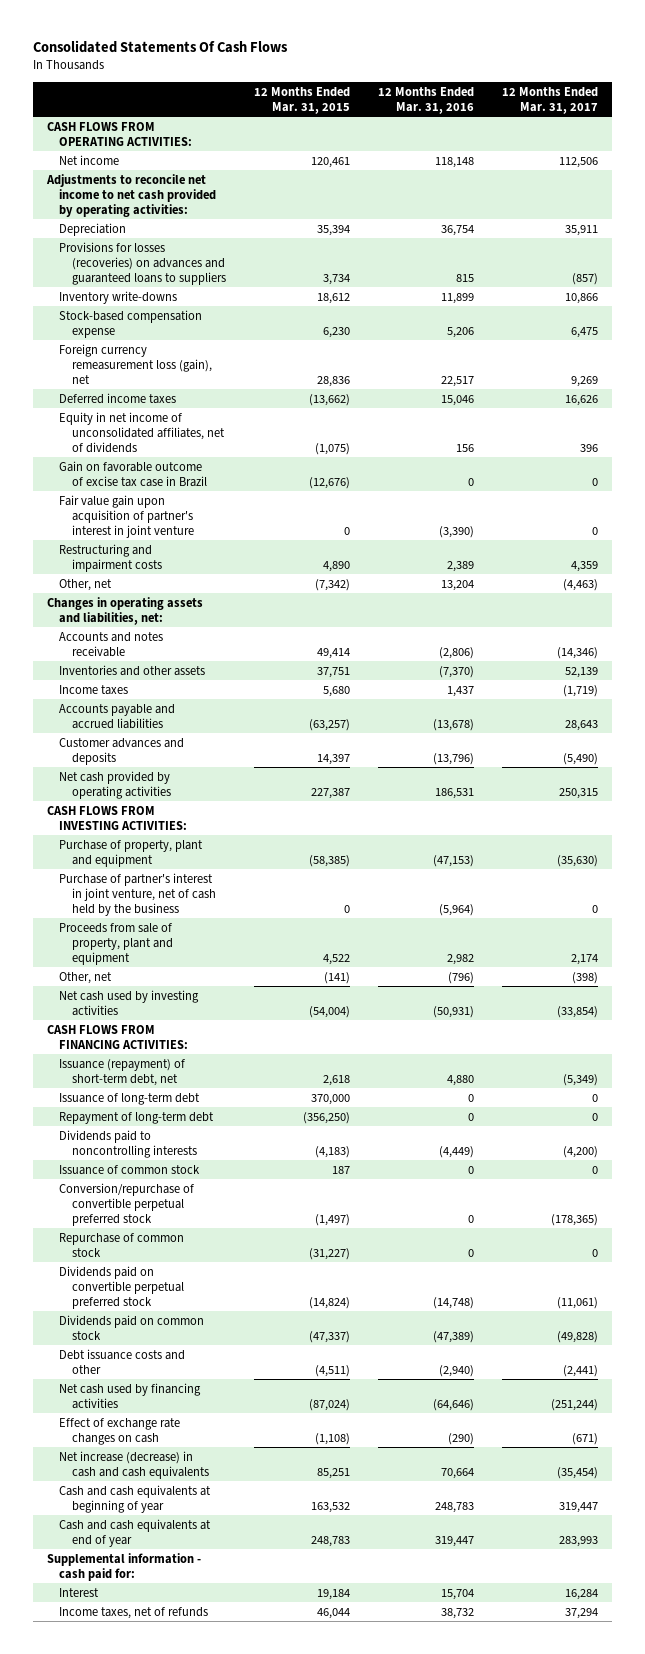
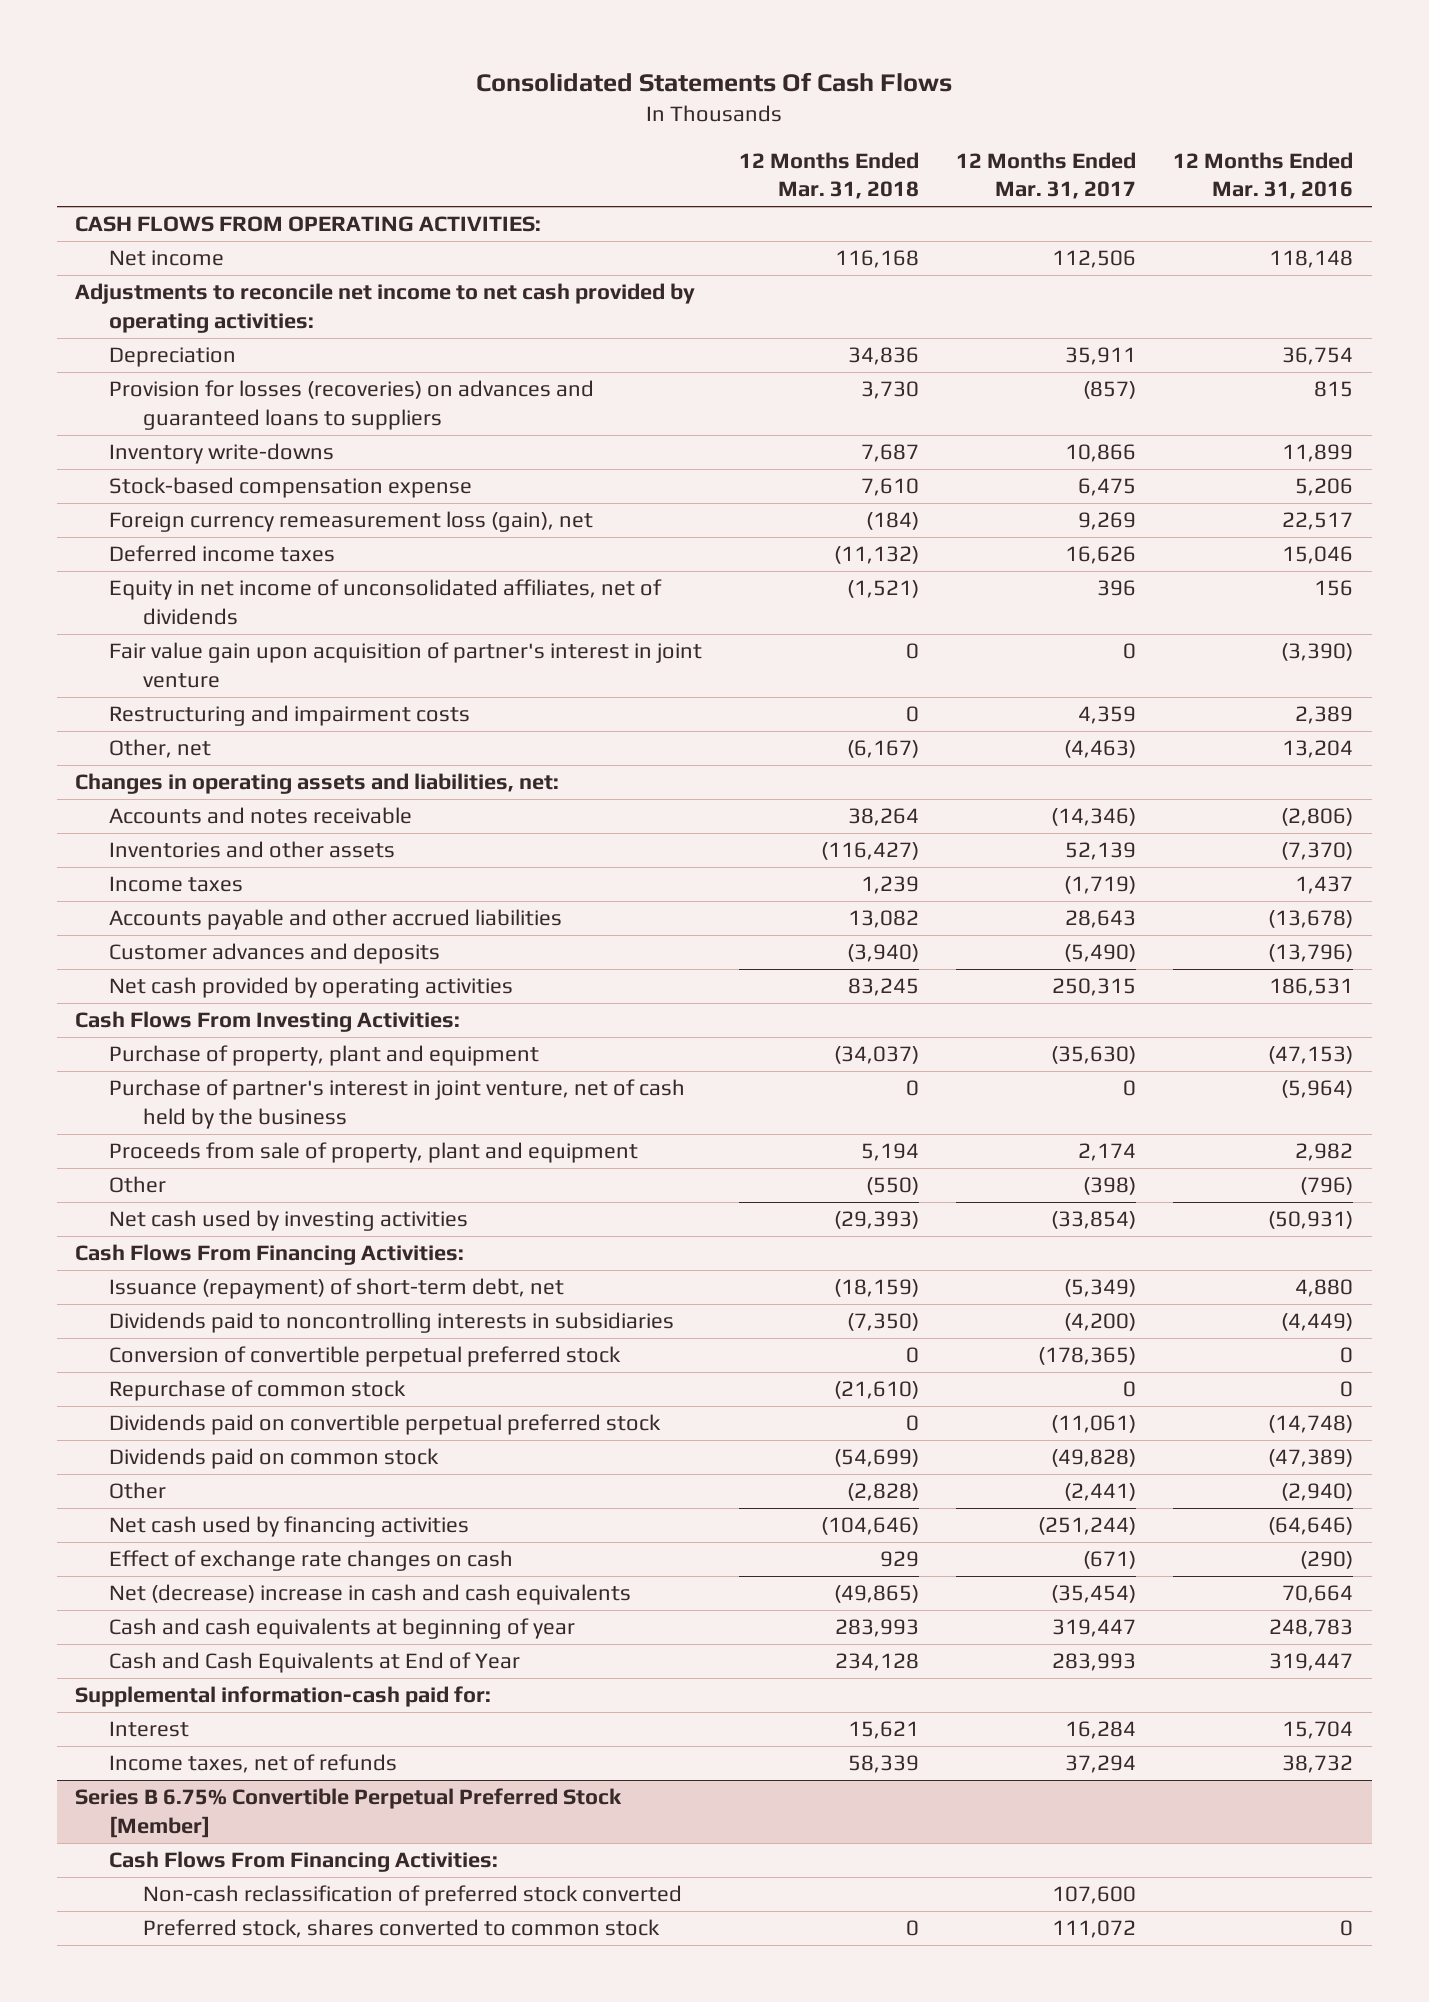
- | 12 Months Ended Mar. 31, 2015 | 12 Months Ended Mar. 31, 2016 | 12 Months Ended Mar. 31, 2017
+ | 12 Months Ended Mar. 31, 2018 | 12 Months Ended Mar. 31, 2017 | 12 Months Ended Mar. 31, 2016
- Provisions for losses (recoveries) on advances and guaranteed loans to suppliers | 3,734 | 815 | (857)
+ Provision for losses (recoveries) on advances and guaranteed loans to suppliers | 3,730 | (857) | 815
- Gain on favorable outcome of excise tax case in Brazil | (12,676) | 0 | 0
- Accounts payable and accrued liabilities | (63,257) | (13,678) | 28,643
+ Accounts payable and other accrued liabilities | 13,082 | 28,643 | (13,678)
- CASH FLOWS FROM INVESTING ACTIVITIES:
+ Cash Flows From Investing Activities:
- Other, net | (141) | (796) | (398)
+ Other | (550) | (398) | (796)
- CASH FLOWS FROM FINANCING ACTIVITIES:
+ Cash Flows From Financing Activities:
- Issuance of long-term debt | 370,000 | 0 | 0
- Repayment of long-term debt | (356,250) | 0 | 0
- Dividends paid to noncontrolling interests | (4,183) | (4,449) | (4,200)
- Issuance of common stock | 187 | 0 | 0
- Conversion/repurchase of convertible perpetual preferred stock | (1,497) | 0 | (178,365)
+ Dividends paid to noncontrolling interests in subsidiaries | (7,350) | (4,200) | (4,449)
+ Conversion of convertible perpetual preferred stock | 0 | (178,365) | 0
- Debt issuance costs and other | (4,511) | (2,940) | (2,441)
+ Other | (2,828) | (2,441) | (2,940)
- Net increase (decrease) in cash and cash equivalents | 85,251 | 70,664 | (35,454)
+ Net (decrease) increase in cash and cash equivalents | (49,865) | (35,454) | 70,664
- Cash and cash equivalents at end of year | 248,783 | 319,447 | 283,993
- Supplemental information - cash paid for:
+ Cash and Cash Equivalents at End of Year | 234,128 | 283,993 | 319,447
+ Supplemental information-cash paid for:
+ Series B 6.75% Convertible Perpetual Preferred Stock [Member]
+ Cash Flows From Financing Activities:
+ Non-cash reclassification of preferred stock converted | | 107,600 |
+ Preferred stock, shares converted to common stock | 0 | 111,072 | 0

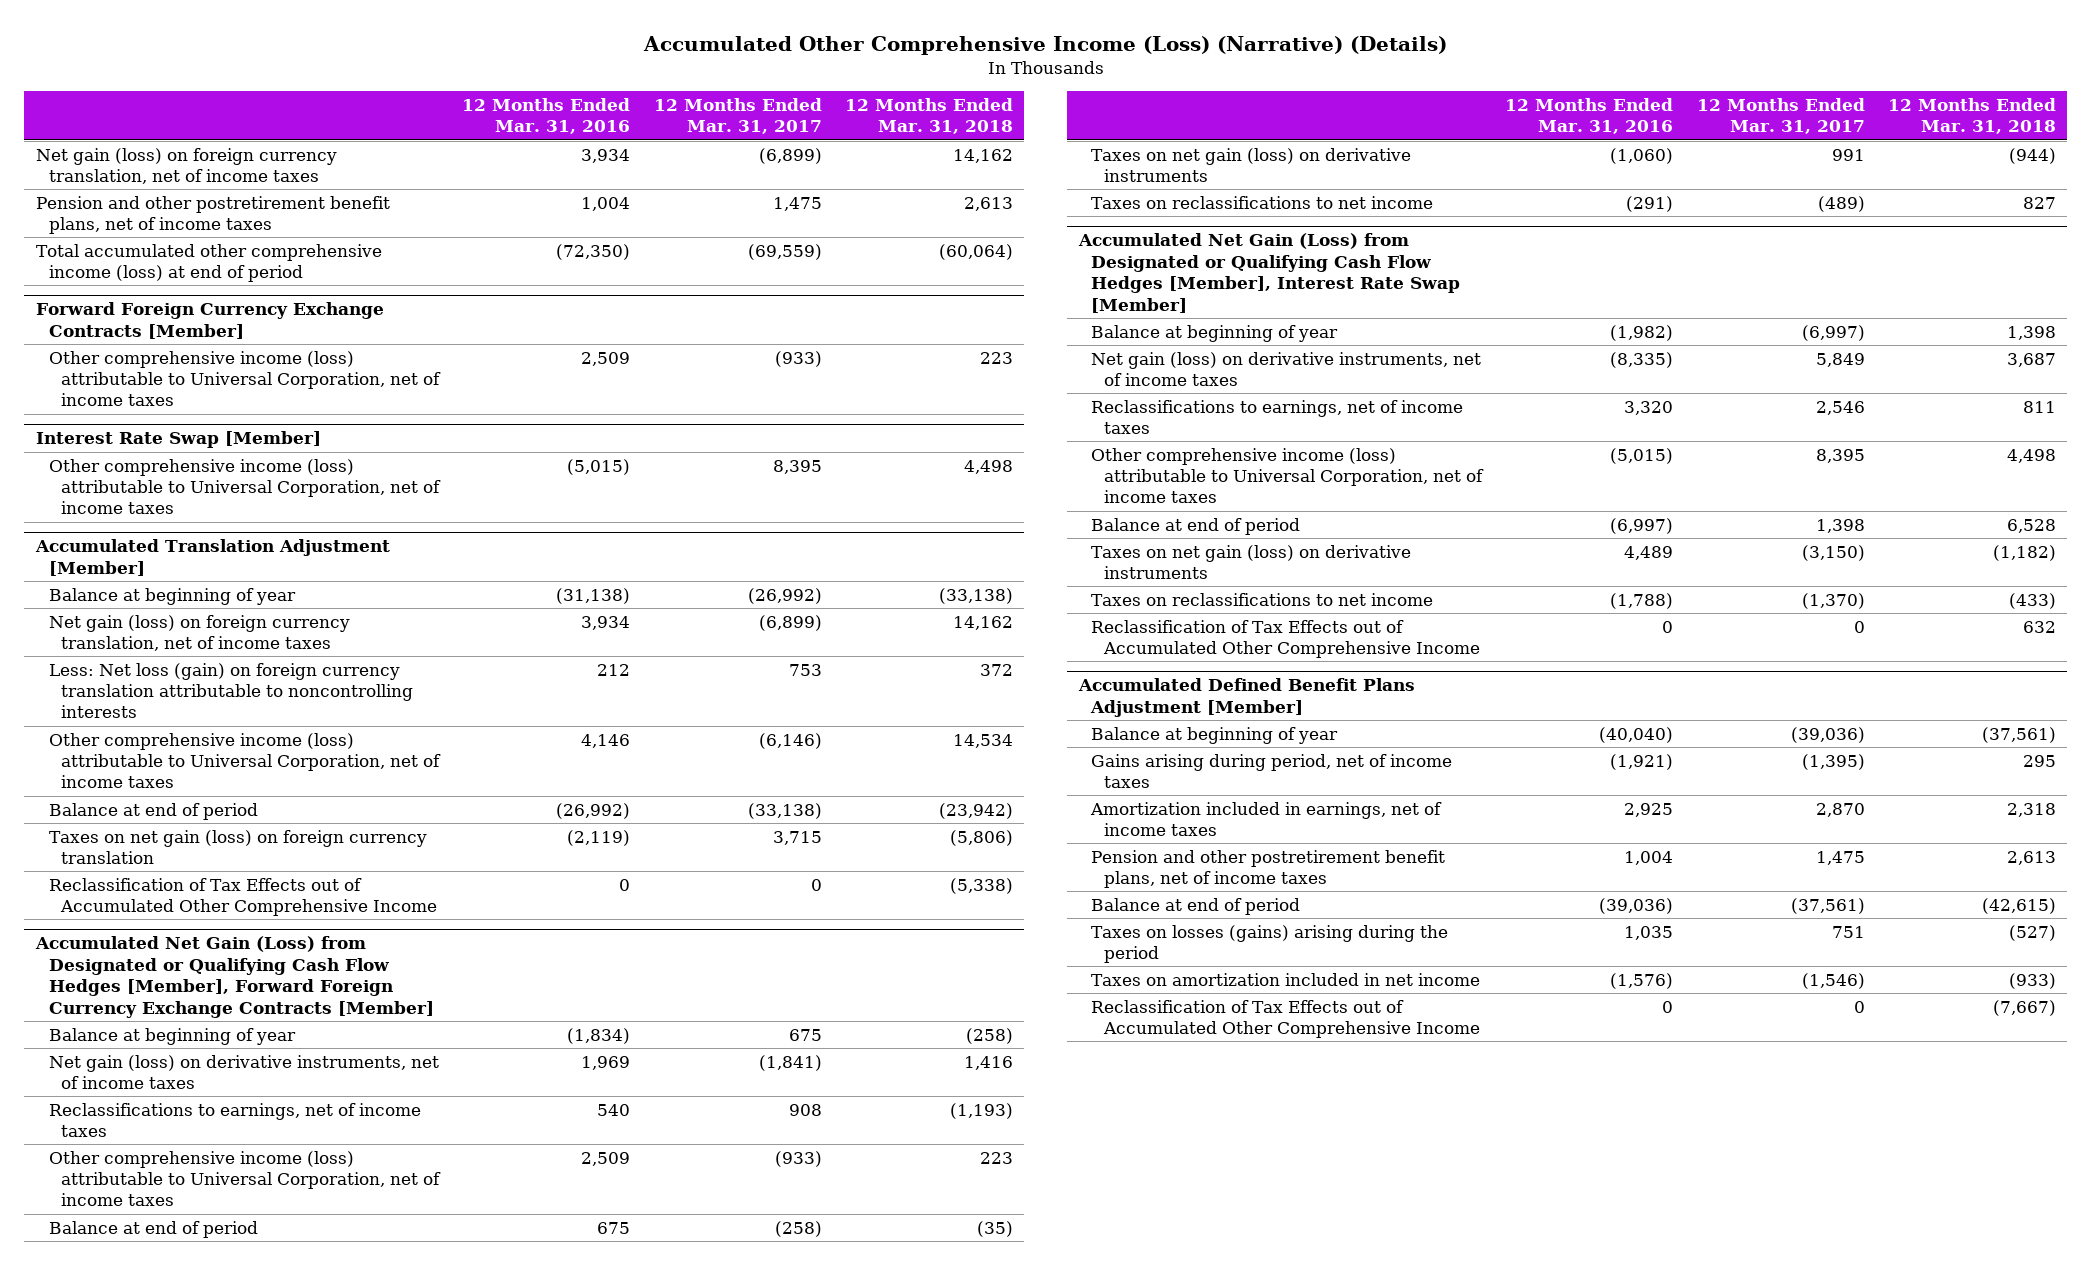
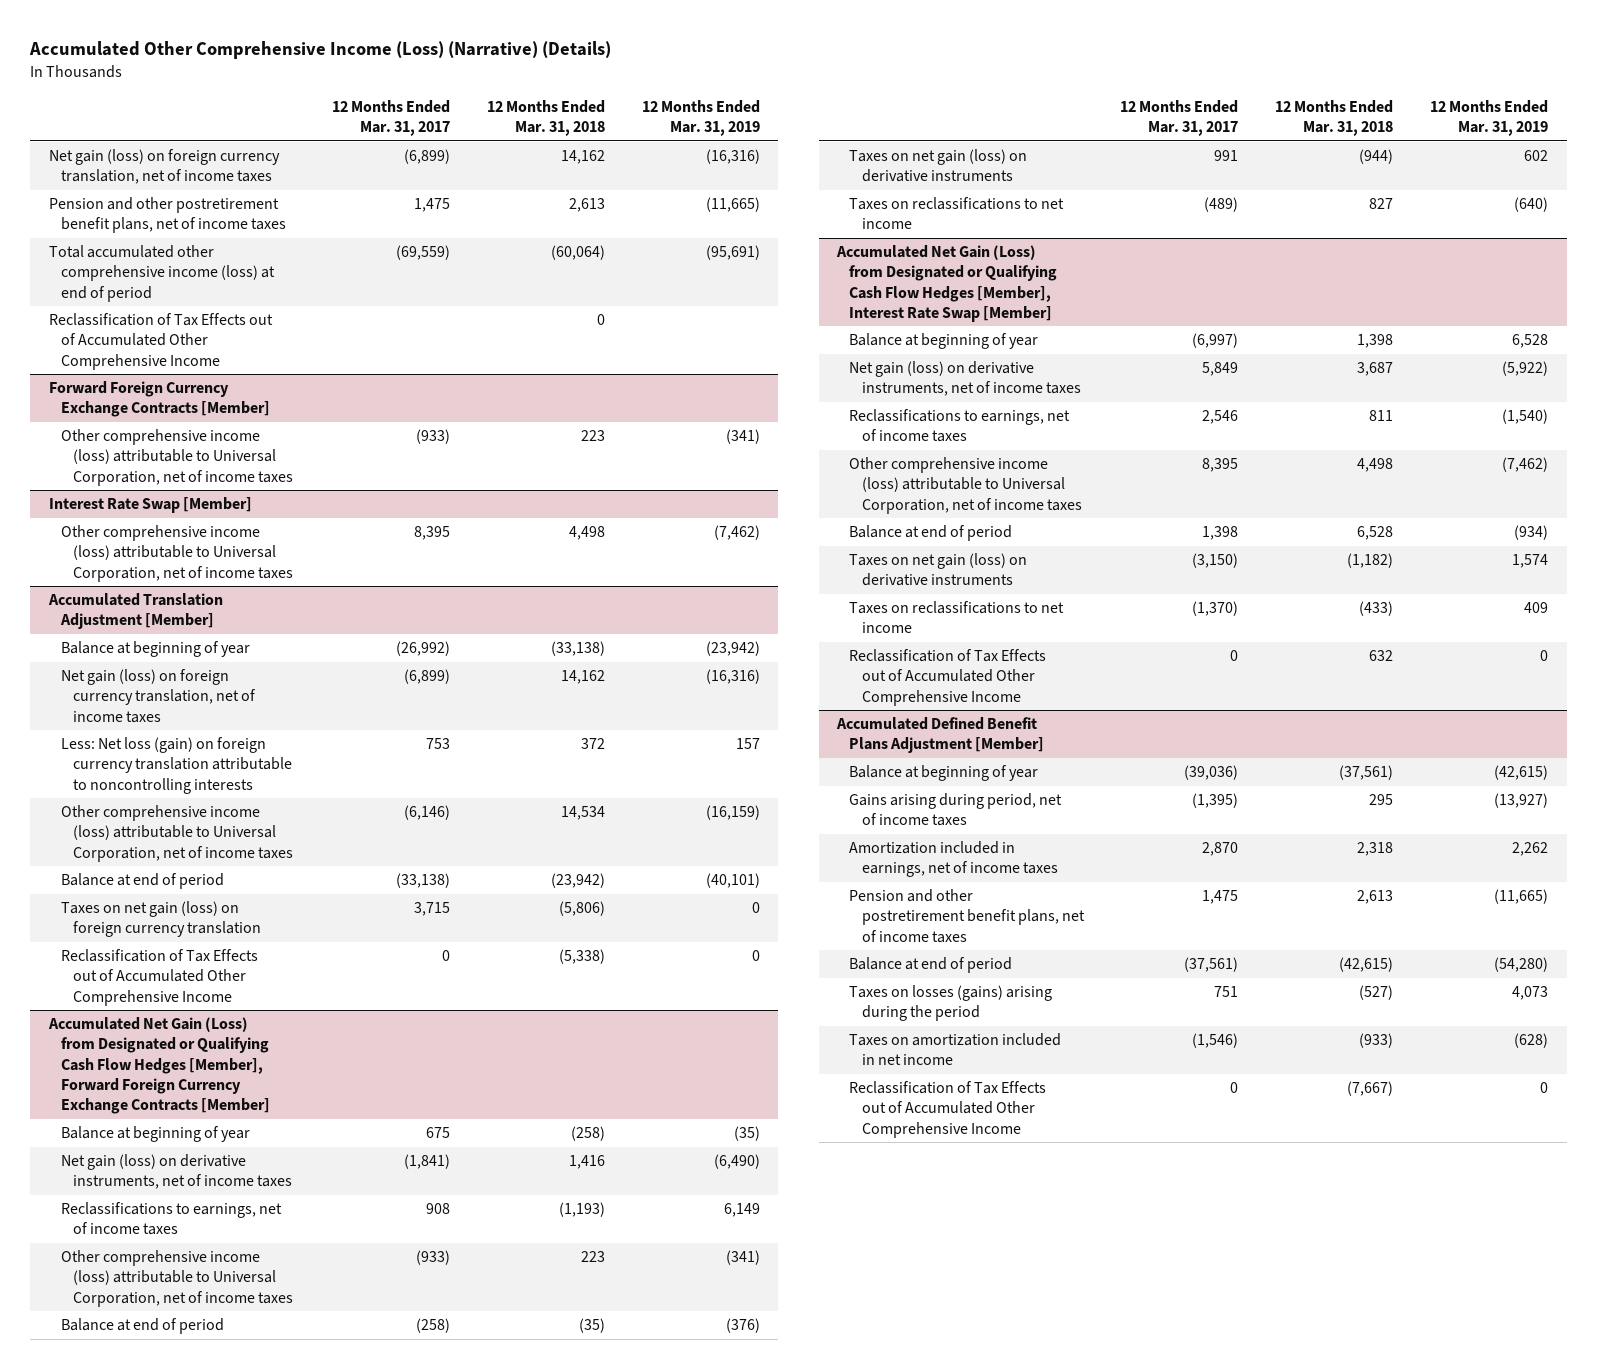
- | 12 Months Ended Mar. 31, 2016 | 12 Months Ended Mar. 31, 2017 | 12 Months Ended Mar. 31, 2018
+ | 12 Months Ended Mar. 31, 2017 | 12 Months Ended Mar. 31, 2018 | 12 Months Ended Mar. 31, 2019
+ Reclassification of Tax Effects out of Accumulated Other Comprehensive Income | | 0 |

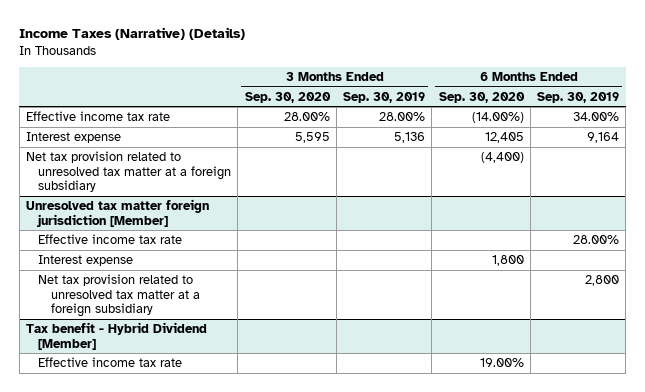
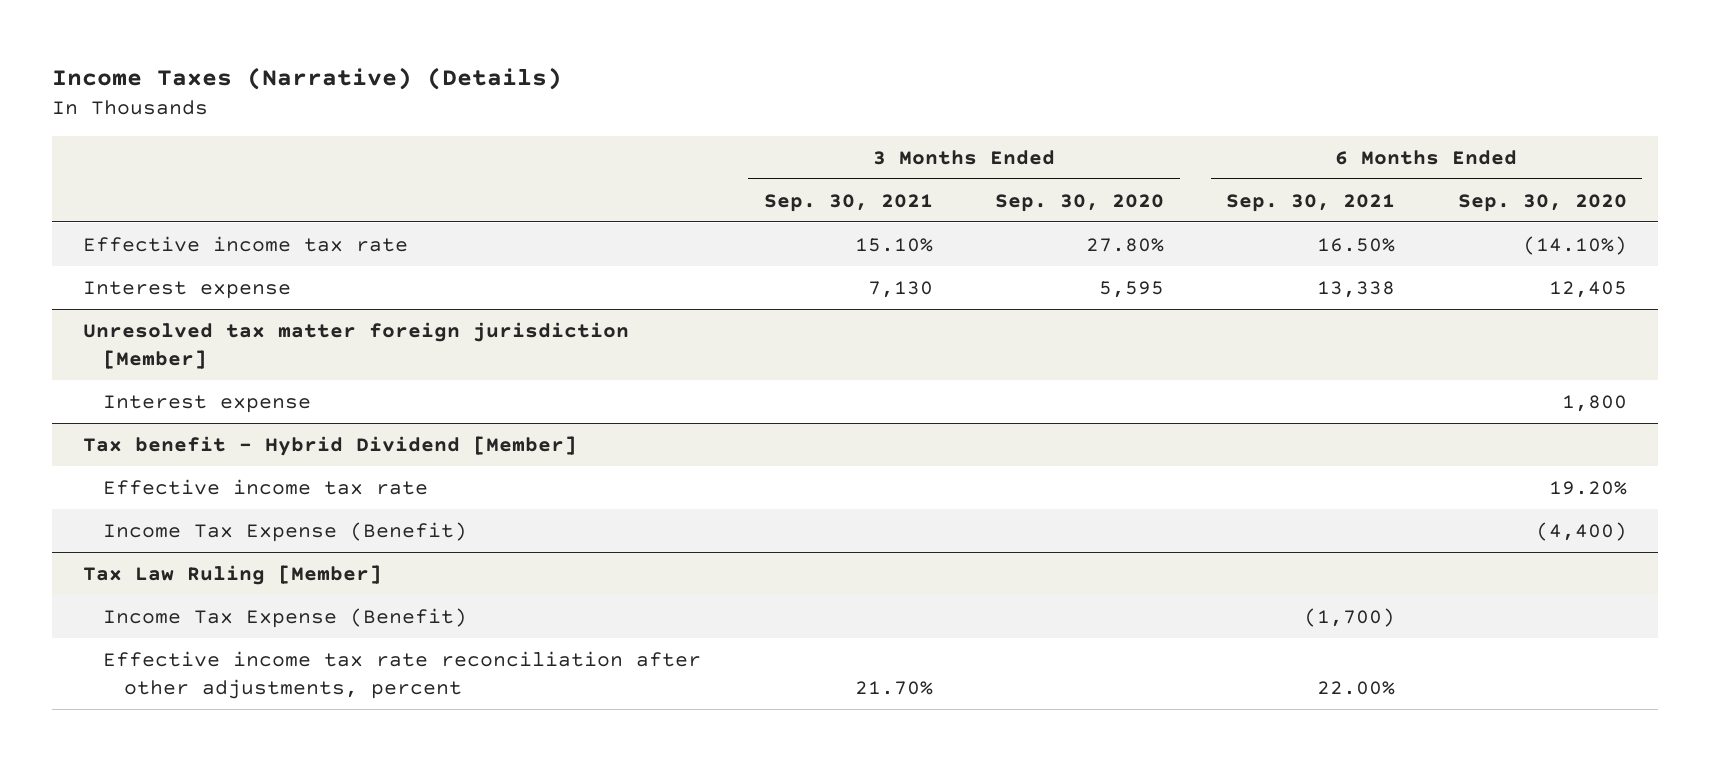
- | 3 Months Ended Sep. 30, 2020 | 3 Months Ended Sep. 30, 2019 | 6 Months Ended Sep. 30, 2020 | 6 Months Ended Sep. 30, 2019
+ | 3 Months Ended Sep. 30, 2021 | 3 Months Ended Sep. 30, 2020 | 6 Months Ended Sep. 30, 2021 | 6 Months Ended Sep. 30, 2020
- Effective income tax rate | 28.00% | 28.00% | (14.00%) | 34.00%
+ Effective income tax rate | 15.10% | 27.80% | 16.50% | (14.10%)
- Net tax provision related to unresolved tax matter at a foreign subsidiary | | | (4,400) |
@ Unresolved tax matter foreign jurisdiction [Member]
- Effective income tax rate | | | | 28.00%
- Net tax provision related to unresolved tax matter at a foreign subsidiary | | | | 2,800
@ Tax benefit - Hybrid Dividend [Member]
- Effective income tax rate | | | 19.00% |
+ Effective income tax rate | | | | 19.20%
+ Income Tax Expense (Benefit) | | | | (4,400)
+ Tax Law Ruling [Member]
+ Income Tax Expense (Benefit) | | | (1,700) |
+ Effective income tax rate reconciliation after other adjustments, percent | 21.70% | | 22.00% |

